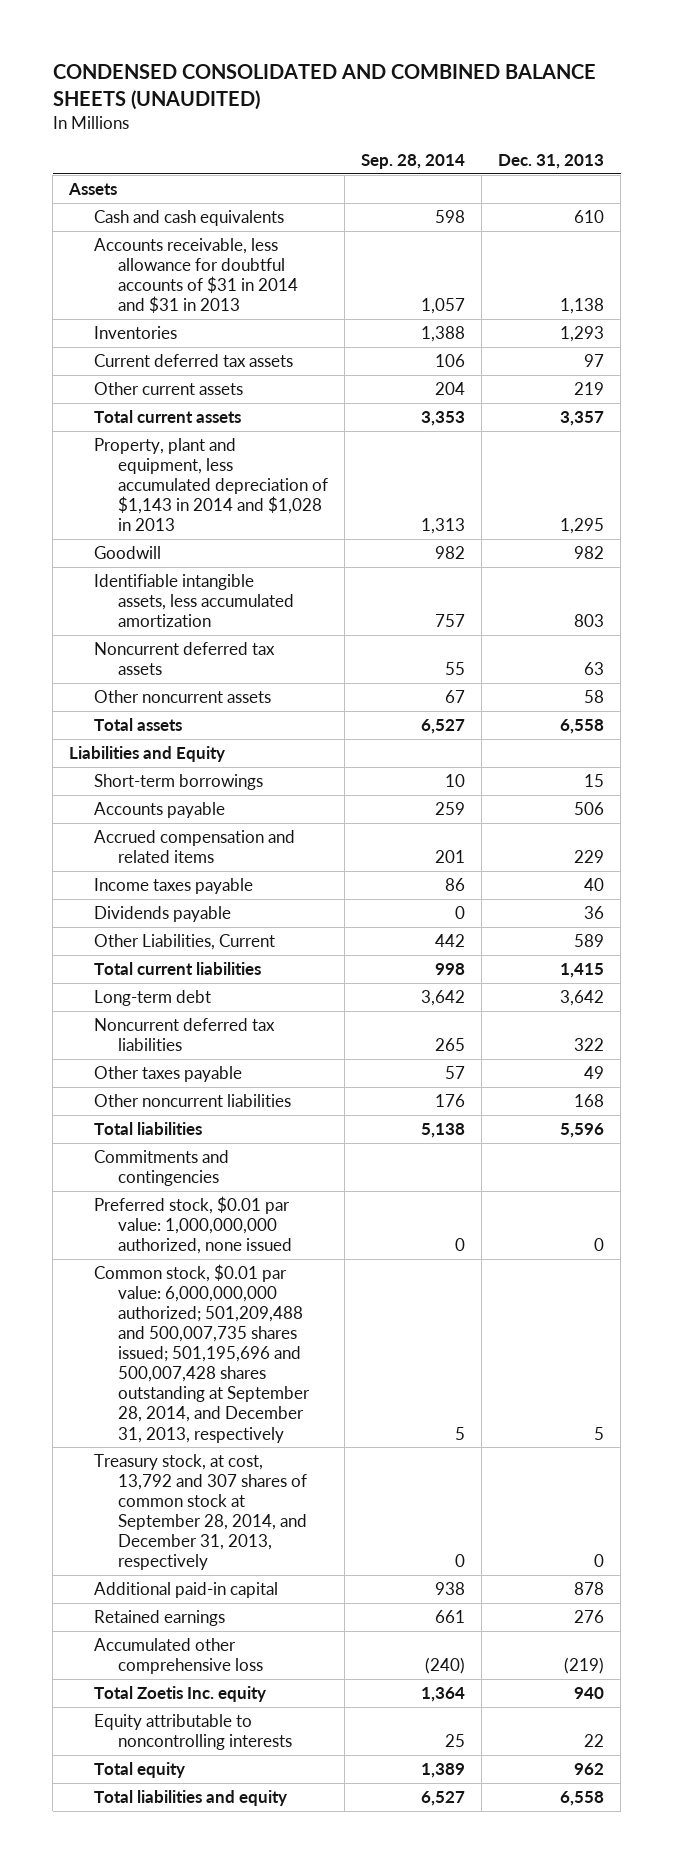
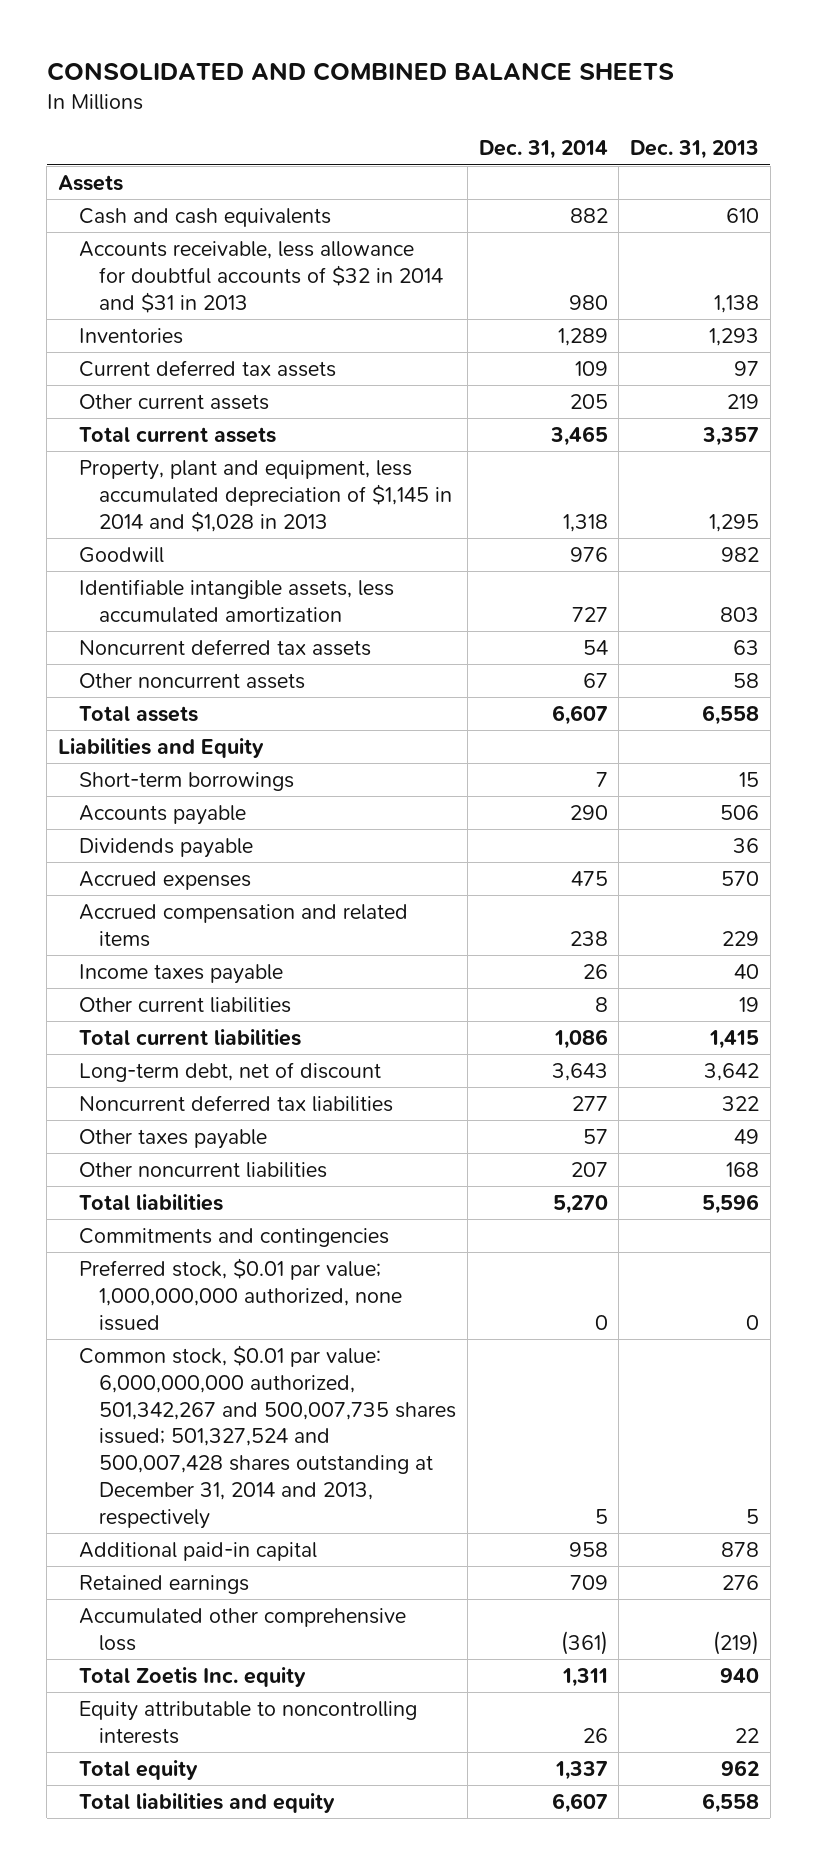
- CONDENSED CONSOLIDATED AND COMBINED BALANCE SHEETS (UNAUDITED)
+ CONSOLIDATED AND COMBINED BALANCE SHEETS
- | Sep. 28, 2014 | Dec. 31, 2013
+ | Dec. 31, 2014 | Dec. 31, 2013
- Accounts receivable, less allowance for doubtful accounts of $31 in 2014 and $31 in 2013 | 1,057 | 1,138
+ Accounts receivable, less allowance for doubtful accounts of $32 in 2014 and $31 in 2013 | 980 | 1,138
- Property, plant and equipment, less accumulated depreciation of $1,143 in 2014 and $1,028 in 2013 | 1,313 | 1,295
+ Property, plant and equipment, less accumulated depreciation of $1,145 in 2014 and $1,028 in 2013 | 1,318 | 1,295
moved up: Dividends payable | | 36
+ Accrued expenses | 475 | 570
- Other Liabilities, Current | 442 | 589
+ Other current liabilities | 8 | 19
- Long-term debt | 3,642 | 3,642
+ Long-term debt, net of discount | 3,643 | 3,642
- Preferred stock, $0.01 par value: 1,000,000,000 authorized, none issued | 0 | 0
- Common stock, $0.01 par value: 6,000,000,000 authorized; 501,209,488 and 500,007,735 shares issued; 501,195,696 and 500,007,428 shares outstanding at September 28, 2014, and December 31, 2013, respectively | 5 | 5
- Treasury stock, at cost, 13,792 and 307 shares of common stock at September 28, 2014, and December 31, 2013, respectively | 0 | 0
+ Preferred stock, $0.01 par value; 1,000,000,000 authorized, none issued | 0 | 0
+ Common stock, $0.01 par value: 6,000,000,000 authorized, 501,342,267 and 500,007,735 shares issued; 501,327,524 and 500,007,428 shares outstanding at December 31, 2014 and 2013, respectively | 5 | 5

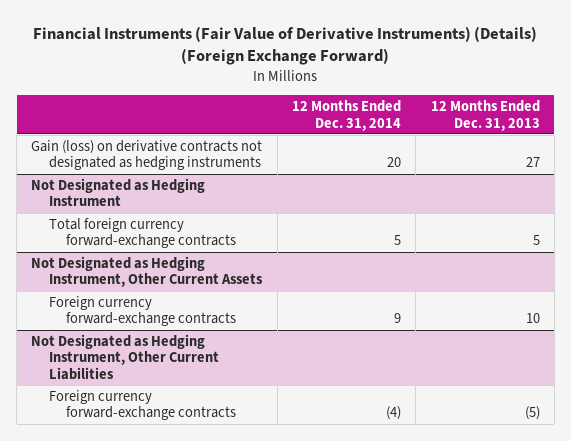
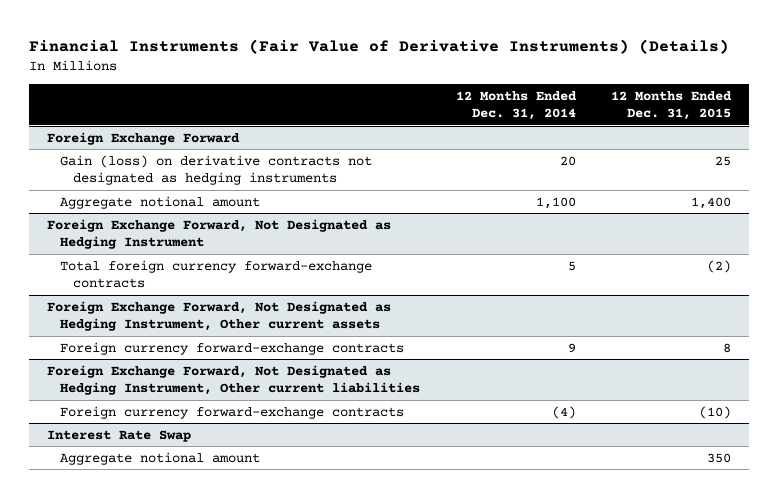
- Financial Instruments (Fair Value of Derivative Instruments) (Details) (Foreign Exchange Forward)
+ Financial Instruments (Fair Value of Derivative Instruments) (Details)
- | 12 Months Ended Dec. 31, 2014 | 12 Months Ended Dec. 31, 2013
+ | 12 Months Ended Dec. 31, 2014 | 12 Months Ended Dec. 31, 2015
+ Foreign Exchange Forward
- Not Designated as Hedging Instrument
+ Aggregate notional amount | 1,100 | 1,400
+ Foreign Exchange Forward, Not Designated as Hedging Instrument
- Not Designated as Hedging Instrument, Other Current Assets
+ Foreign Exchange Forward, Not Designated as Hedging Instrument, Other current assets
- Not Designated as Hedging Instrument, Other Current Liabilities
+ Foreign Exchange Forward, Not Designated as Hedging Instrument, Other current liabilities
+ Interest Rate Swap
+ Aggregate notional amount | | 350

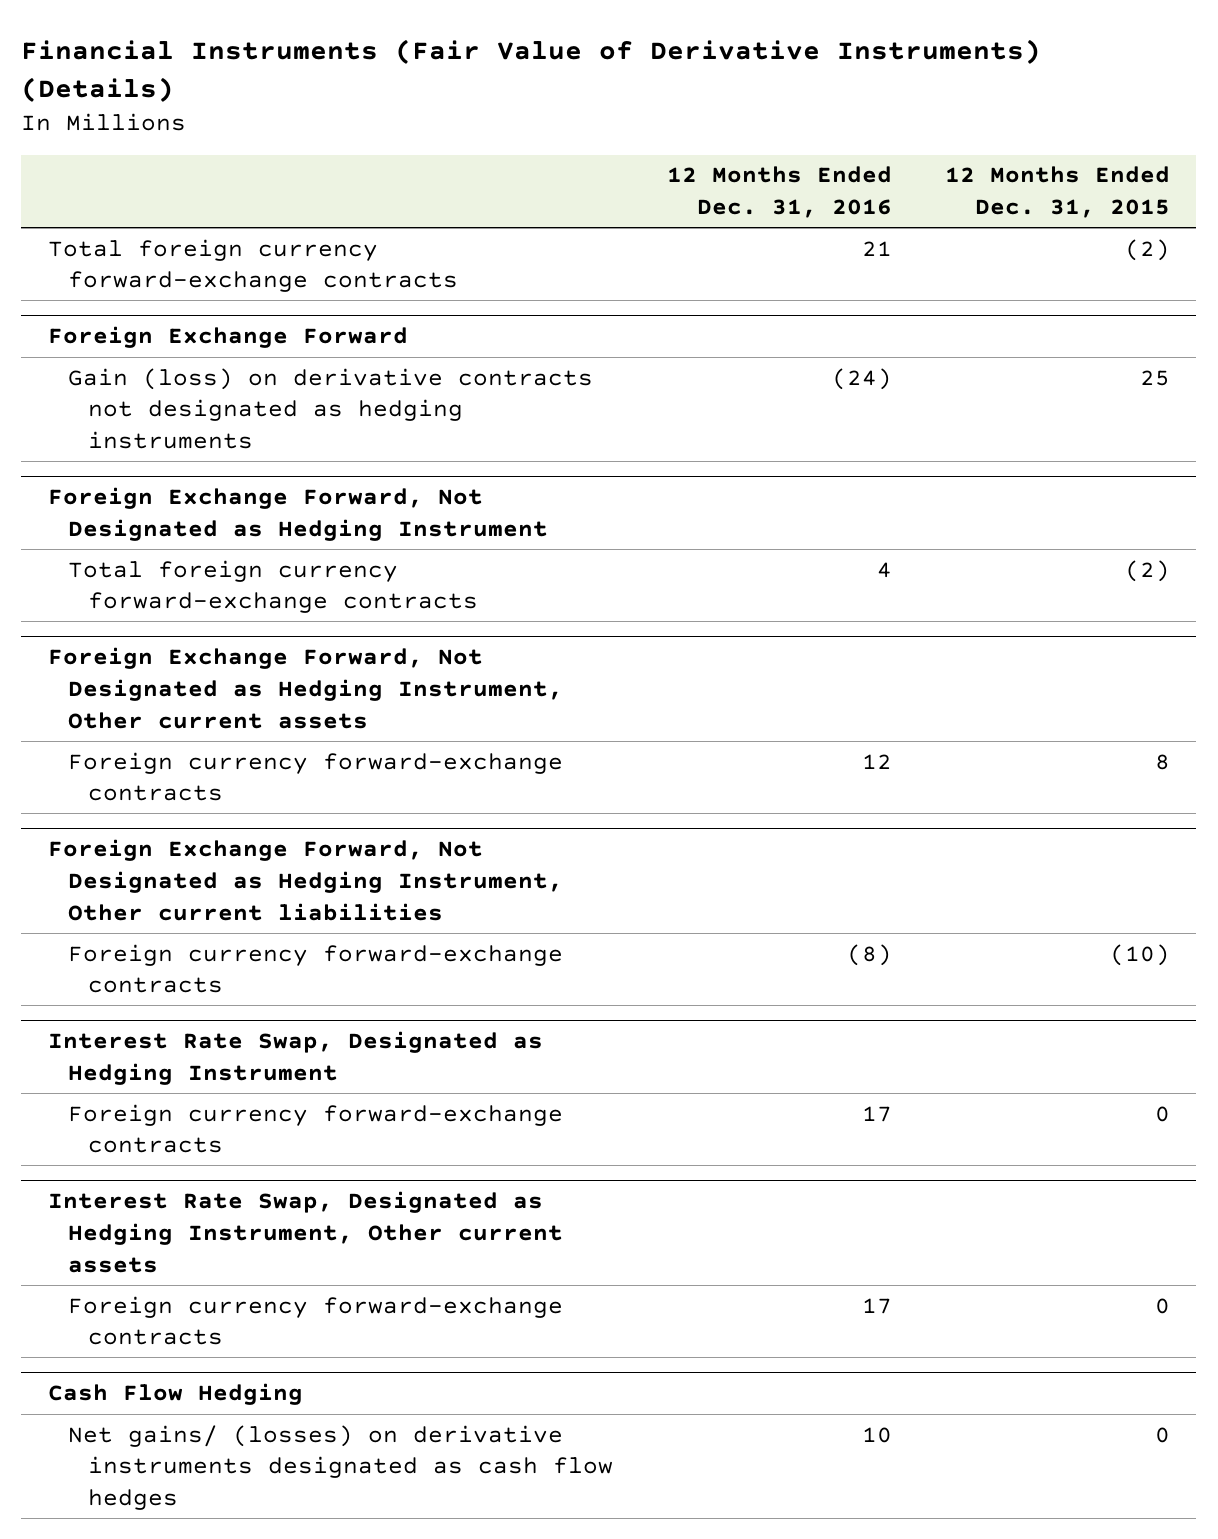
- | 12 Months Ended Dec. 31, 2014 | 12 Months Ended Dec. 31, 2015
+ | 12 Months Ended Dec. 31, 2016 | 12 Months Ended Dec. 31, 2015
+ Total foreign currency forward-exchange contracts | 21 | (2)
@ Foreign Exchange Forward
- Aggregate notional amount | 1,100 | 1,400
- Interest Rate Swap
- Aggregate notional amount | | 350
+ Interest Rate Swap, Designated as Hedging Instrument
+ Foreign currency forward-exchange contracts | 17 | 0
+ Interest Rate Swap, Designated as Hedging Instrument, Other current assets
+ Foreign currency forward-exchange contracts | 17 | 0
+ Cash Flow Hedging
+ Net gains/ (losses) on derivative instruments designated as cash flow hedges | 10 | 0

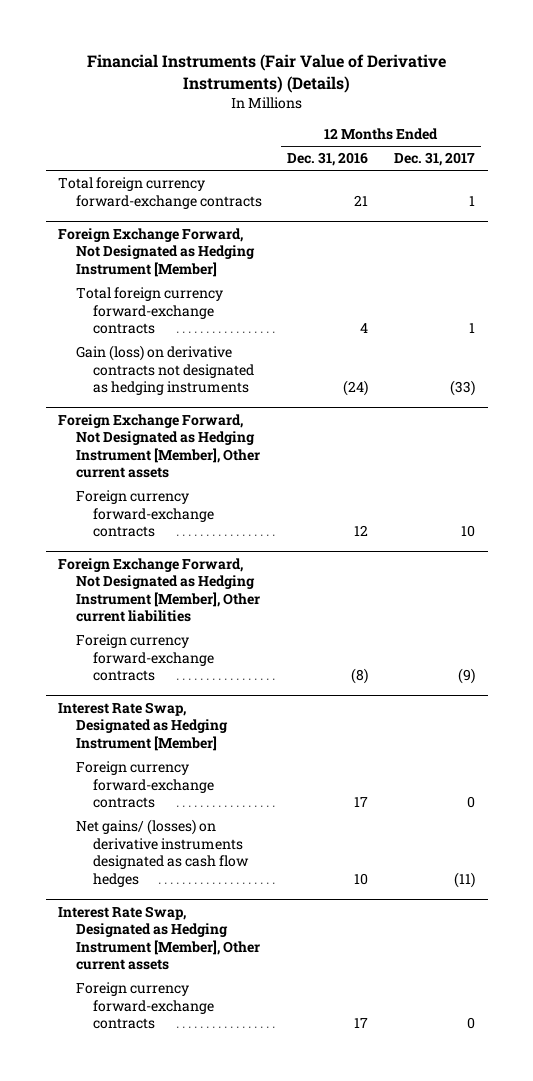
- | 12 Months Ended Dec. 31, 2016 | 12 Months Ended Dec. 31, 2015
+ | 12 Months Ended Dec. 31, 2016 | 12 Months Ended Dec. 31, 2017
- Foreign Exchange Forward
- Gain (loss) on derivative contracts not designated as hedging instruments | (24) | 25
- Foreign Exchange Forward, Not Designated as Hedging Instrument
+ Foreign Exchange Forward, Not Designated as Hedging Instrument [Member]
- Foreign Exchange Forward, Not Designated as Hedging Instrument, Other current assets
+ Gain (loss) on derivative contracts not designated as hedging instruments | (24) | (33)
+ Foreign Exchange Forward, Not Designated as Hedging Instrument [Member], Other current assets
- Foreign Exchange Forward, Not Designated as Hedging Instrument, Other current liabilities
+ Foreign Exchange Forward, Not Designated as Hedging Instrument [Member], Other current liabilities
- Interest Rate Swap, Designated as Hedging Instrument
- Foreign currency forward-exchange contracts | 17 | 0
- Interest Rate Swap, Designated as Hedging Instrument, Other current assets
+ Interest Rate Swap, Designated as Hedging Instrument [Member]
- Cash Flow Hedging
+ Interest Rate Swap, Designated as Hedging Instrument [Member], Other current assets
+ Foreign currency forward-exchange contracts | 17 | 0

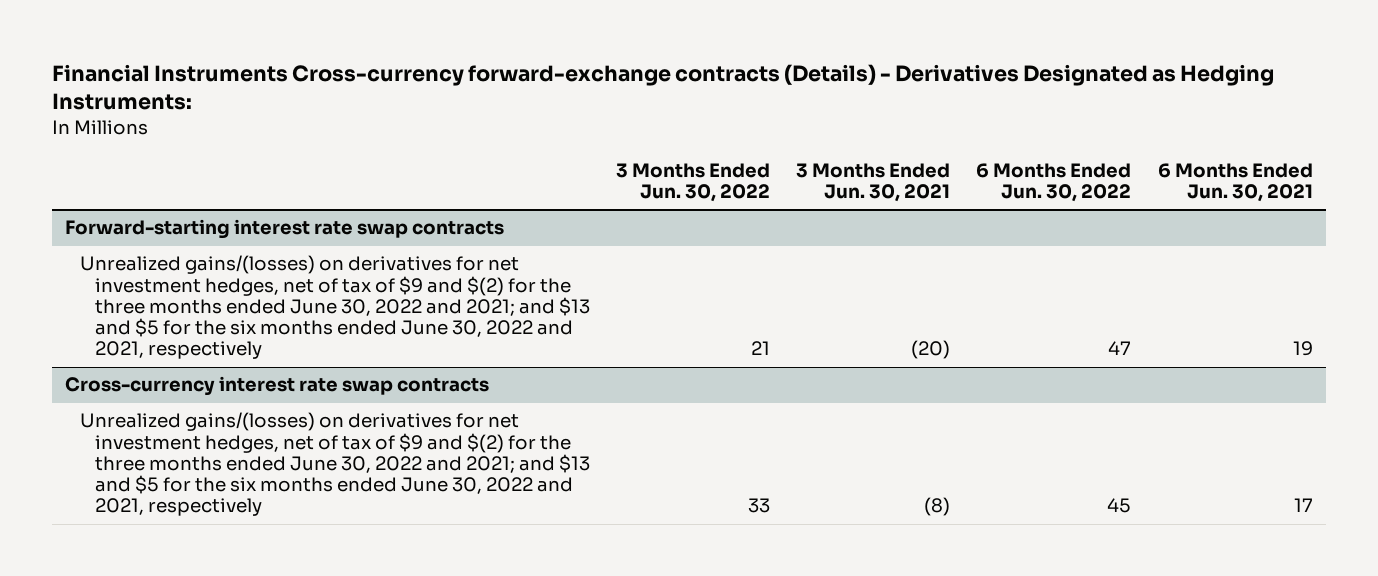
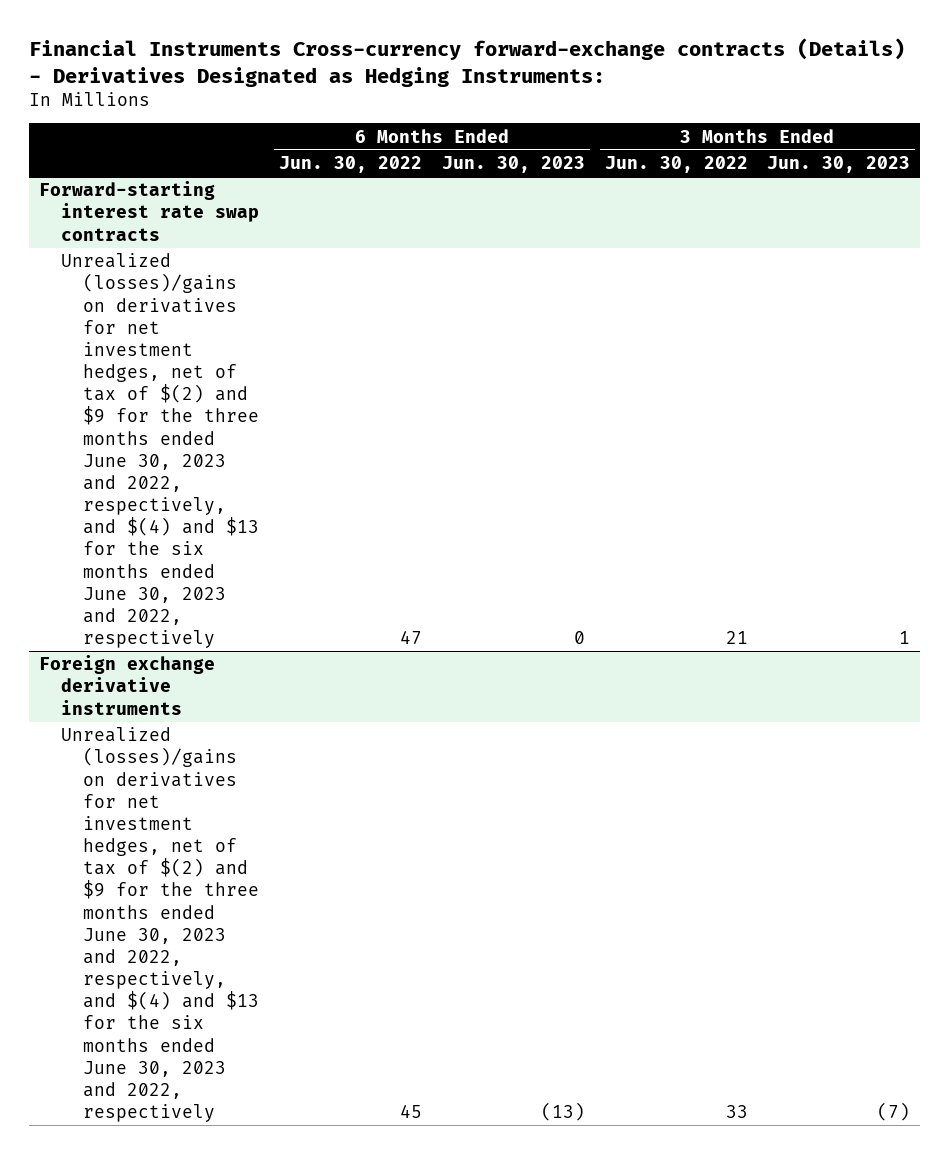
- | 3 Months Ended Jun. 30, 2022 | 3 Months Ended Jun. 30, 2021 | 6 Months Ended Jun. 30, 2022 | 6 Months Ended Jun. 30, 2021
+ | 6 Months Ended Jun. 30, 2022 | 6 Months Ended Jun. 30, 2023 | 3 Months Ended Jun. 30, 2022 | 3 Months Ended Jun. 30, 2023
@ Forward-starting interest rate swap contracts
- Unrealized gains/(losses) on derivatives for net investment hedges, net of tax of $9 and $(2) for the three months ended June 30, 2022 and 2021; and $13 and $5 for the six months ended June 30, 2022 and 2021, respectively | 21 | (20) | 47 | 19
- Cross-currency interest rate swap contracts
- Unrealized gains/(losses) on derivatives for net investment hedges, net of tax of $9 and $(2) for the three months ended June 30, 2022 and 2021; and $13 and $5 for the six months ended June 30, 2022 and 2021, respectively | 33 | (8) | 45 | 17
@ Forward-starting interest rate swap contracts
+ Unrealized (losses)/gains on derivatives for net investment hedges, net of tax of $(2) and $9 for the three months ended June 30, 2023 and 2022, respectively, and $(4) and $13 for the six months ended June 30, 2023 and 2022, respectively | 47 | 0 | 21 | 1
+ Foreign exchange derivative instruments
+ Unrealized (losses)/gains on derivatives for net investment hedges, net of tax of $(2) and $9 for the three months ended June 30, 2023 and 2022, respectively, and $(4) and $13 for the six months ended June 30, 2023 and 2022, respectively | 45 | (13) | 33 | (7)

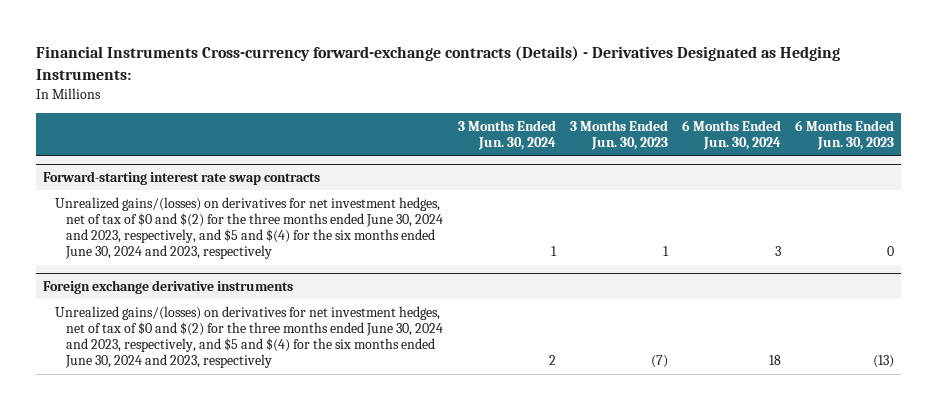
- | 6 Months Ended Jun. 30, 2022 | 6 Months Ended Jun. 30, 2023 | 3 Months Ended Jun. 30, 2022 | 3 Months Ended Jun. 30, 2023
+ | 3 Months Ended Jun. 30, 2024 | 3 Months Ended Jun. 30, 2023 | 6 Months Ended Jun. 30, 2024 | 6 Months Ended Jun. 30, 2023
@ Forward-starting interest rate swap contracts
- Unrealized (losses)/gains on derivatives for net investment hedges, net of tax of $(2) and $9 for the three months ended June 30, 2023 and 2022, respectively, and $(4) and $13 for the six months ended June 30, 2023 and 2022, respectively | 47 | 0 | 21 | 1
+ Unrealized gains/(losses) on derivatives for net investment hedges, net of tax of $0 and $(2) for the three months ended June 30, 2024 and 2023, respectively, and $5 and $(4) for the six months ended June 30, 2024 and 2023, respectively | 1 | 1 | 3 | 0
@ Foreign exchange derivative instruments
- Unrealized (losses)/gains on derivatives for net investment hedges, net of tax of $(2) and $9 for the three months ended June 30, 2023 and 2022, respectively, and $(4) and $13 for the six months ended June 30, 2023 and 2022, respectively | 45 | (13) | 33 | (7)
+ Unrealized gains/(losses) on derivatives for net investment hedges, net of tax of $0 and $(2) for the three months ended June 30, 2024 and 2023, respectively, and $5 and $(4) for the six months ended June 30, 2024 and 2023, respectively | 2 | (7) | 18 | (13)

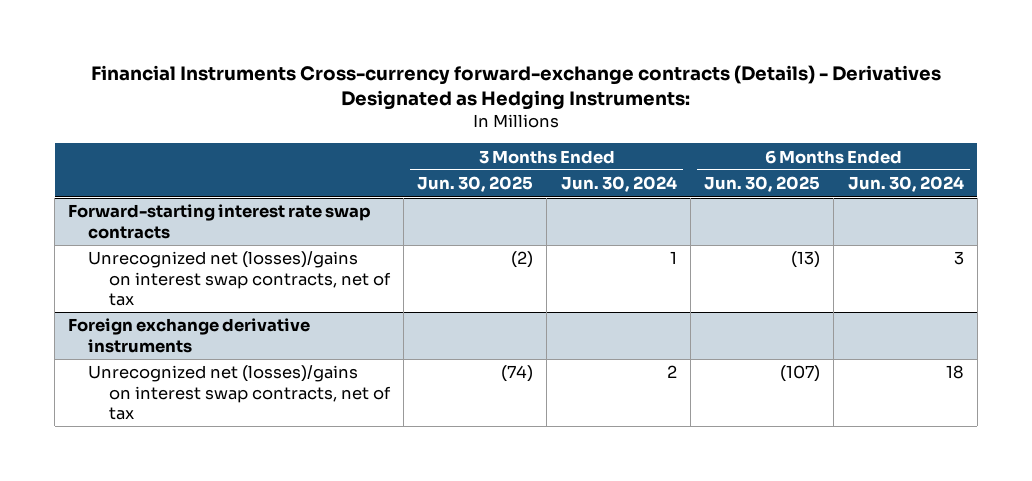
- | 3 Months Ended Jun. 30, 2024 | 3 Months Ended Jun. 30, 2023 | 6 Months Ended Jun. 30, 2024 | 6 Months Ended Jun. 30, 2023
+ | 3 Months Ended Jun. 30, 2025 | 3 Months Ended Jun. 30, 2024 | 6 Months Ended Jun. 30, 2025 | 6 Months Ended Jun. 30, 2024
@ Forward-starting interest rate swap contracts
- Unrealized gains/(losses) on derivatives for net investment hedges, net of tax of $0 and $(2) for the three months ended June 30, 2024 and 2023, respectively, and $5 and $(4) for the six months ended June 30, 2024 and 2023, respectively | 1 | 1 | 3 | 0
+ Unrecognized net (losses)/gains on interest swap contracts, net of tax | (2) | 1 | (13) | 3
@ Foreign exchange derivative instruments
- Unrealized gains/(losses) on derivatives for net investment hedges, net of tax of $0 and $(2) for the three months ended June 30, 2024 and 2023, respectively, and $5 and $(4) for the six months ended June 30, 2024 and 2023, respectively | 2 | (7) | 18 | (13)
+ Unrecognized net (losses)/gains on interest swap contracts, net of tax | (74) | 2 | (107) | 18

